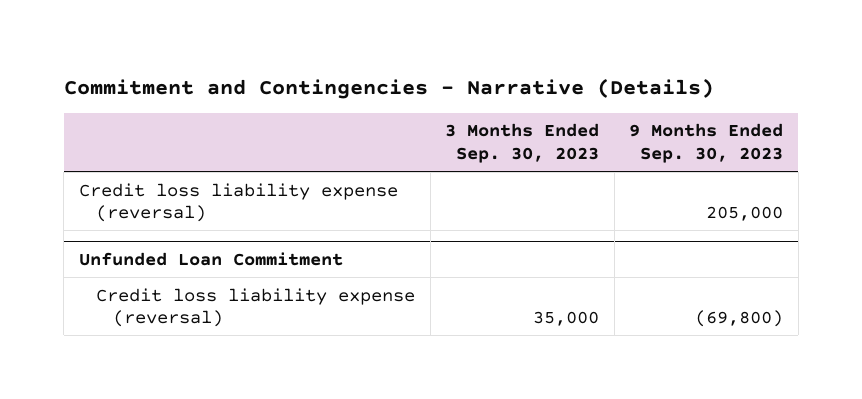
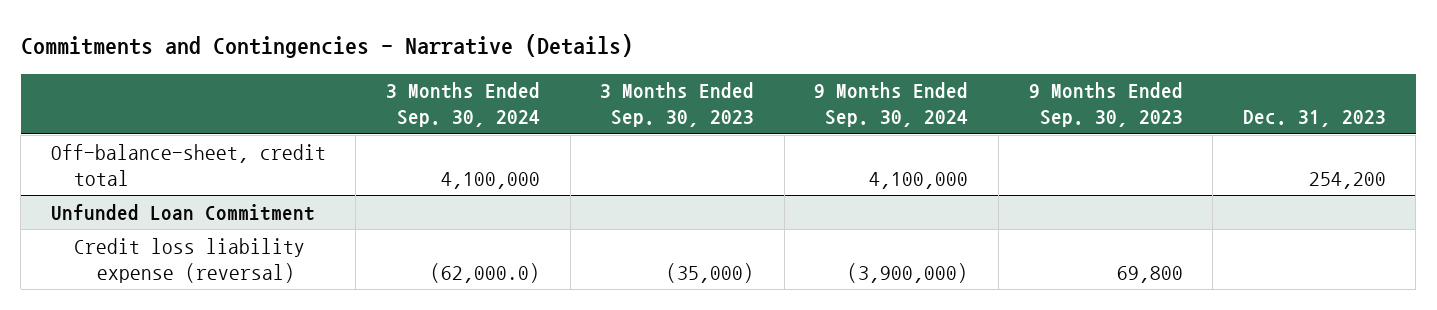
- Commitment and Contingencies - Narrative (Details)
+ Commitments and Contingencies - Narrative (Details)
- | 3 Months Ended Sep. 30, 2023 | 9 Months Ended Sep. 30, 2023
+ | 3 Months Ended Sep. 30, 2024 | 3 Months Ended Sep. 30, 2023 | 9 Months Ended Sep. 30, 2024 | 9 Months Ended Sep. 30, 2023 | Dec. 31, 2023
- Credit loss liability expense (reversal) | | 205,000
+ Off-balance-sheet, credit total | 4,100,000 | | 4,100,000 | | 254,200
@ Unfunded Loan Commitment
- Credit loss liability expense (reversal) | 35,000 | (69,800)
+ Credit loss liability expense (reversal) | (62,000.0) | (35,000) | (3,900,000) | 69,800 |

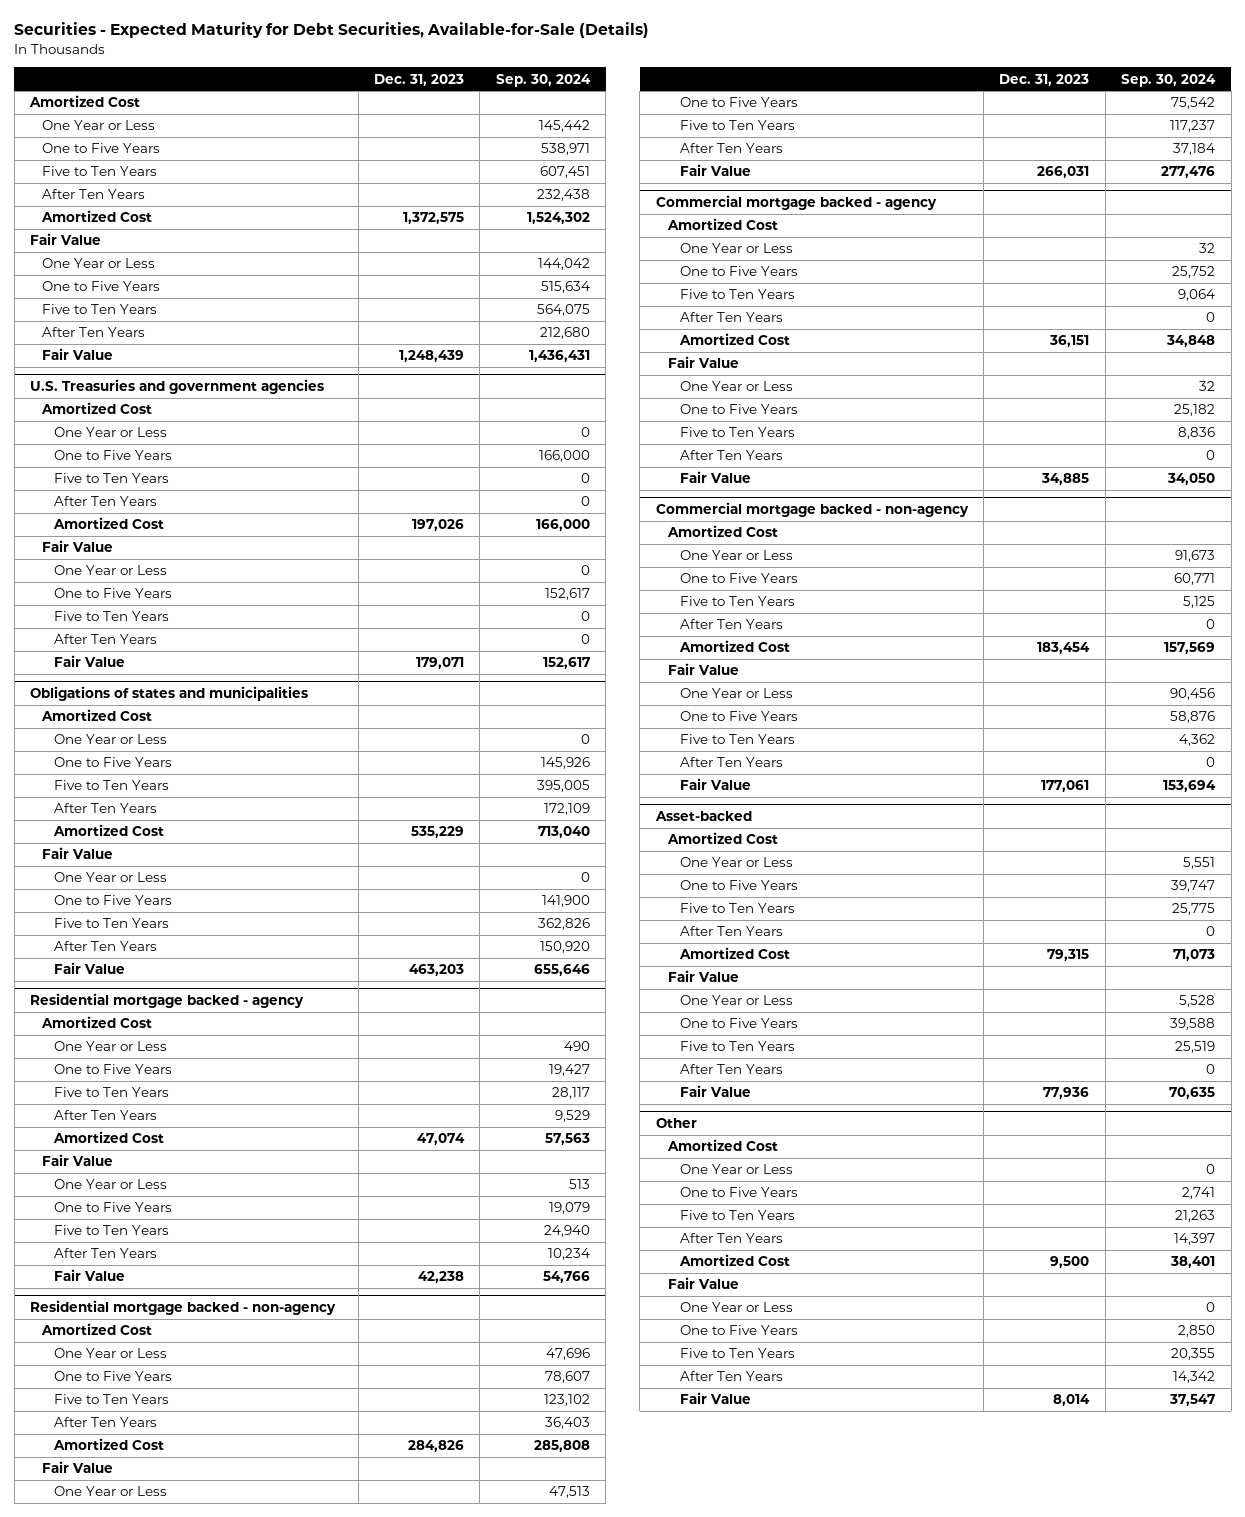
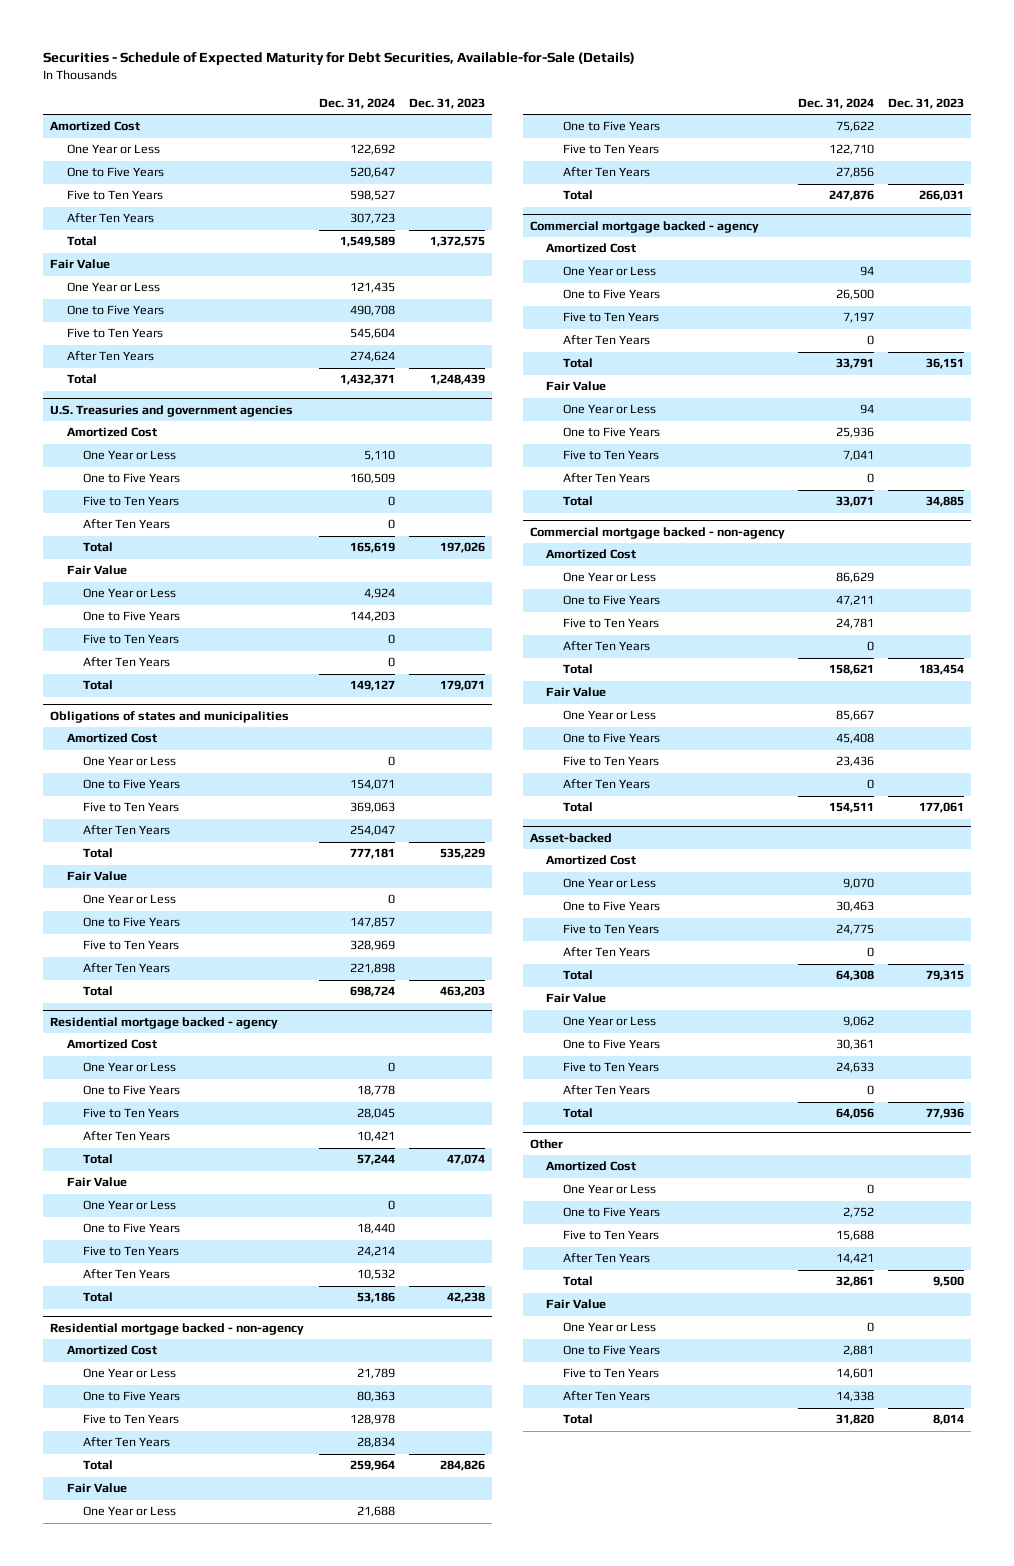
- Securities - Expected Maturity for Debt Securities, Available-for-Sale (Details)
+ Securities - Schedule of Expected Maturity for Debt Securities, Available-for-Sale (Details)
- | Dec. 31, 2023 | Sep. 30, 2024
+ | Dec. 31, 2024 | Dec. 31, 2023
- Amortized Cost | 1,372,575 | 1,524,302
+ Total | 1,549,589 | 1,372,575
- Fair Value | 1,248,439 | 1,436,431
+ Total | 1,432,371 | 1,248,439
@ U.S. Treasuries and government agencies
- Amortized Cost | 197,026 | 166,000
+ Total | 165,619 | 197,026
- Fair Value | 179,071 | 152,617
+ Total | 149,127 | 179,071
@ Obligations of states and municipalities
- Amortized Cost | 535,229 | 713,040
+ Total | 777,181 | 535,229
- Fair Value | 463,203 | 655,646
+ Total | 698,724 | 463,203
@ Residential mortgage backed - agency
- Amortized Cost | 47,074 | 57,563
+ Total | 57,244 | 47,074
- Fair Value | 42,238 | 54,766
+ Total | 53,186 | 42,238
@ Residential mortgage backed - non-agency
- Amortized Cost | 284,826 | 285,808
+ Total | 259,964 | 284,826
- Fair Value | 266,031 | 277,476
+ Total | 247,876 | 266,031
@ Commercial mortgage backed - agency
- Amortized Cost | 36,151 | 34,848
+ Total | 33,791 | 36,151
- Fair Value | 34,885 | 34,050
+ Total | 33,071 | 34,885
@ Commercial mortgage backed - non-agency
- Amortized Cost | 183,454 | 157,569
+ Total | 158,621 | 183,454
- Fair Value | 177,061 | 153,694
+ Total | 154,511 | 177,061
@ Asset-backed
- Amortized Cost | 79,315 | 71,073
+ Total | 64,308 | 79,315
- Fair Value | 77,936 | 70,635
+ Total | 64,056 | 77,936
@ Other
- Amortized Cost | 9,500 | 38,401
+ Total | 32,861 | 9,500
- Fair Value | 8,014 | 37,547
+ Total | 31,820 | 8,014

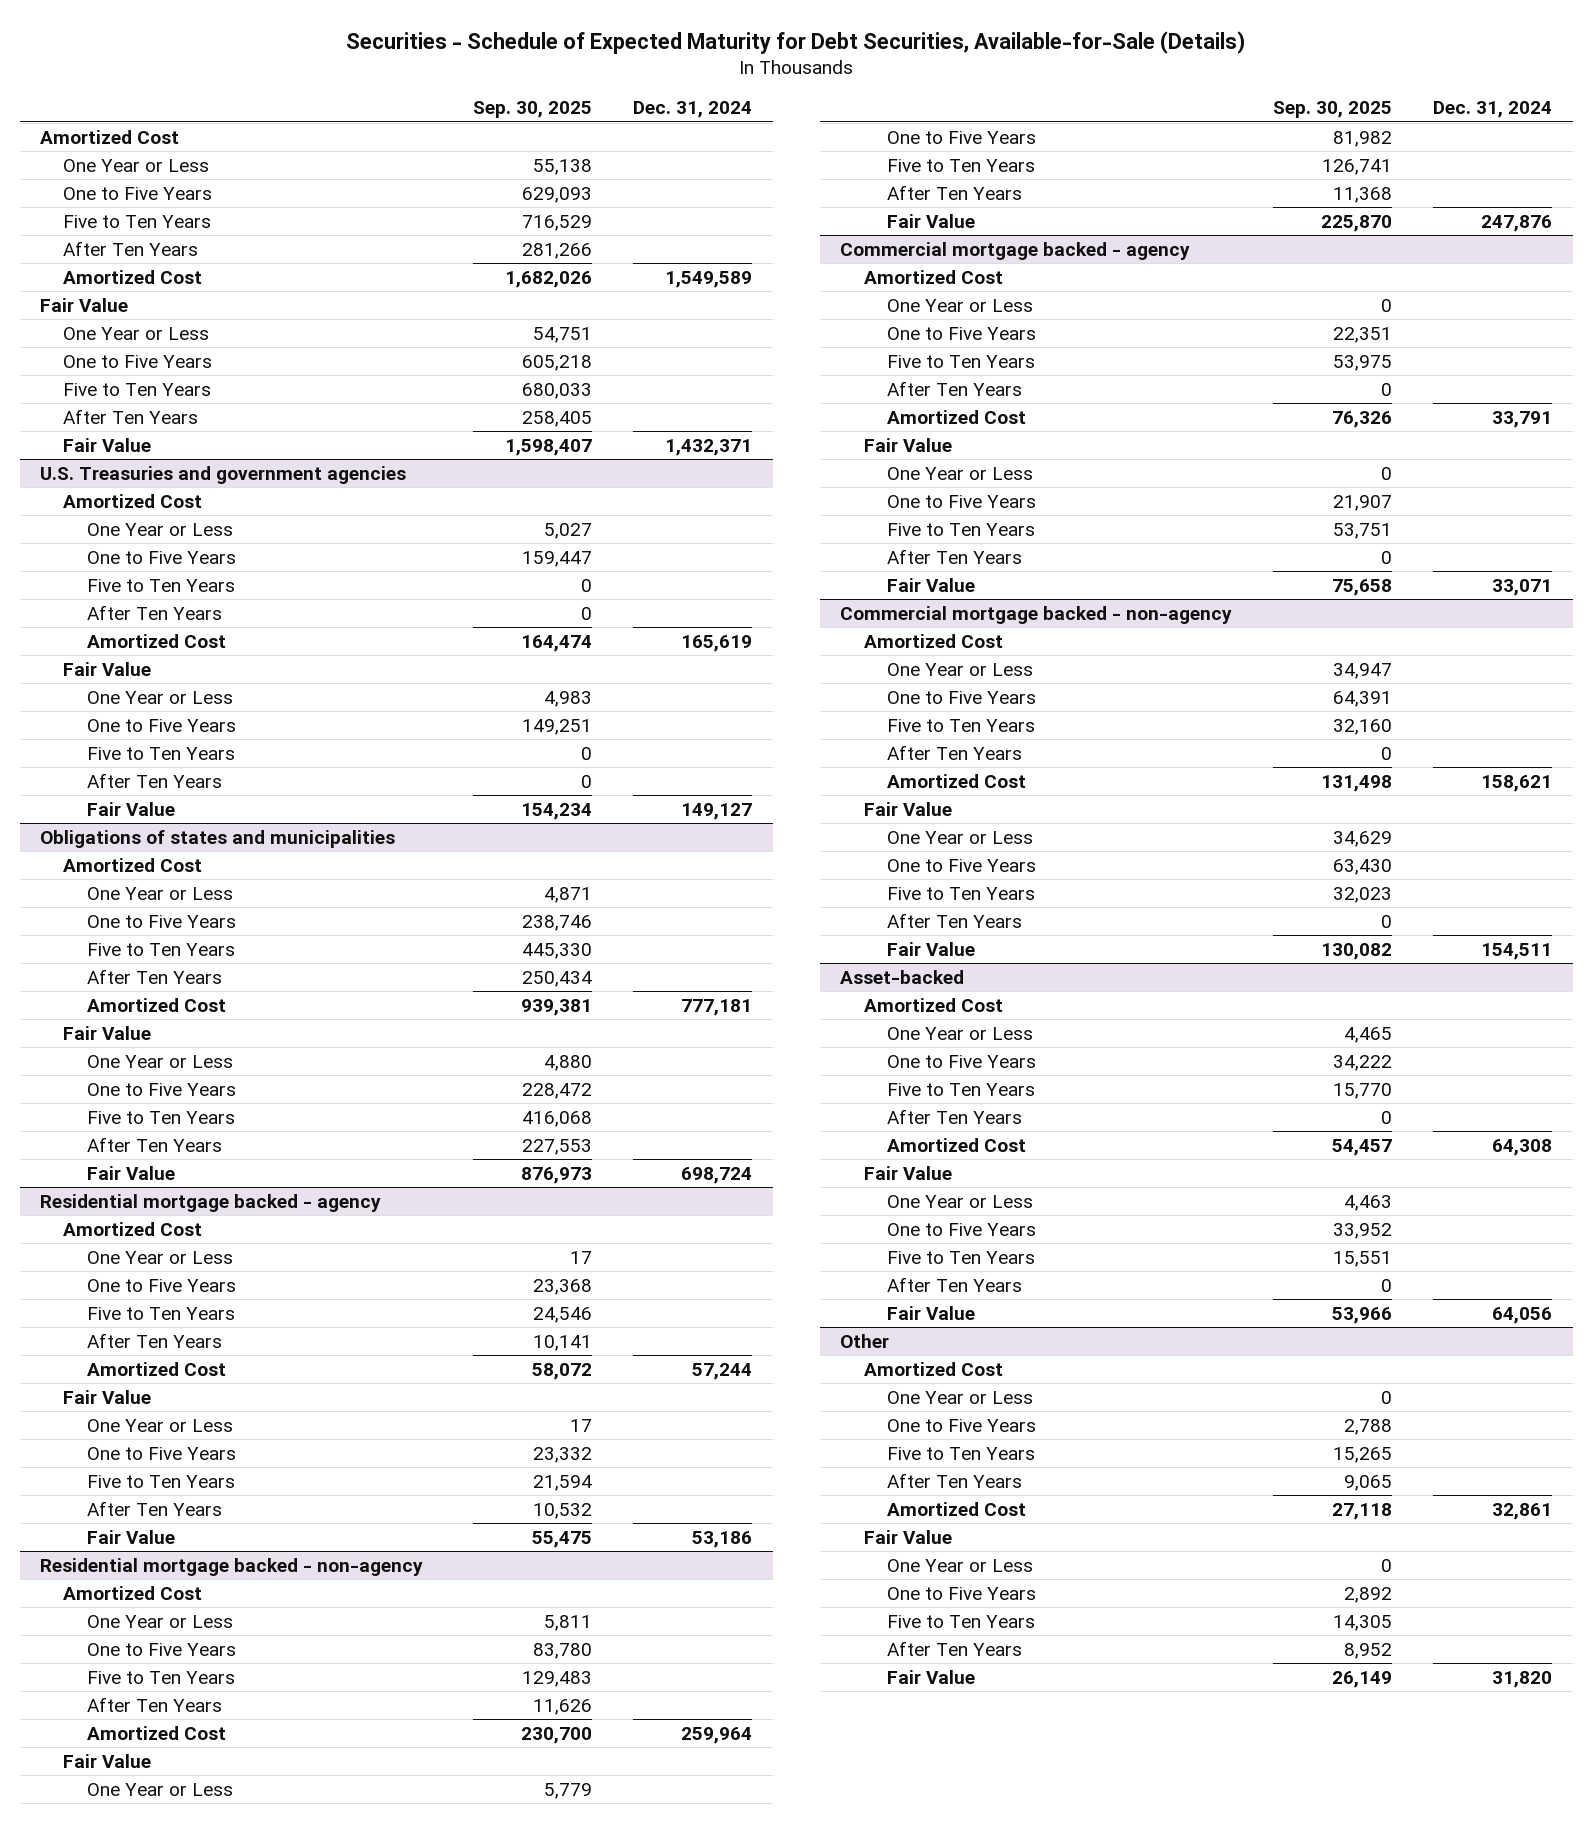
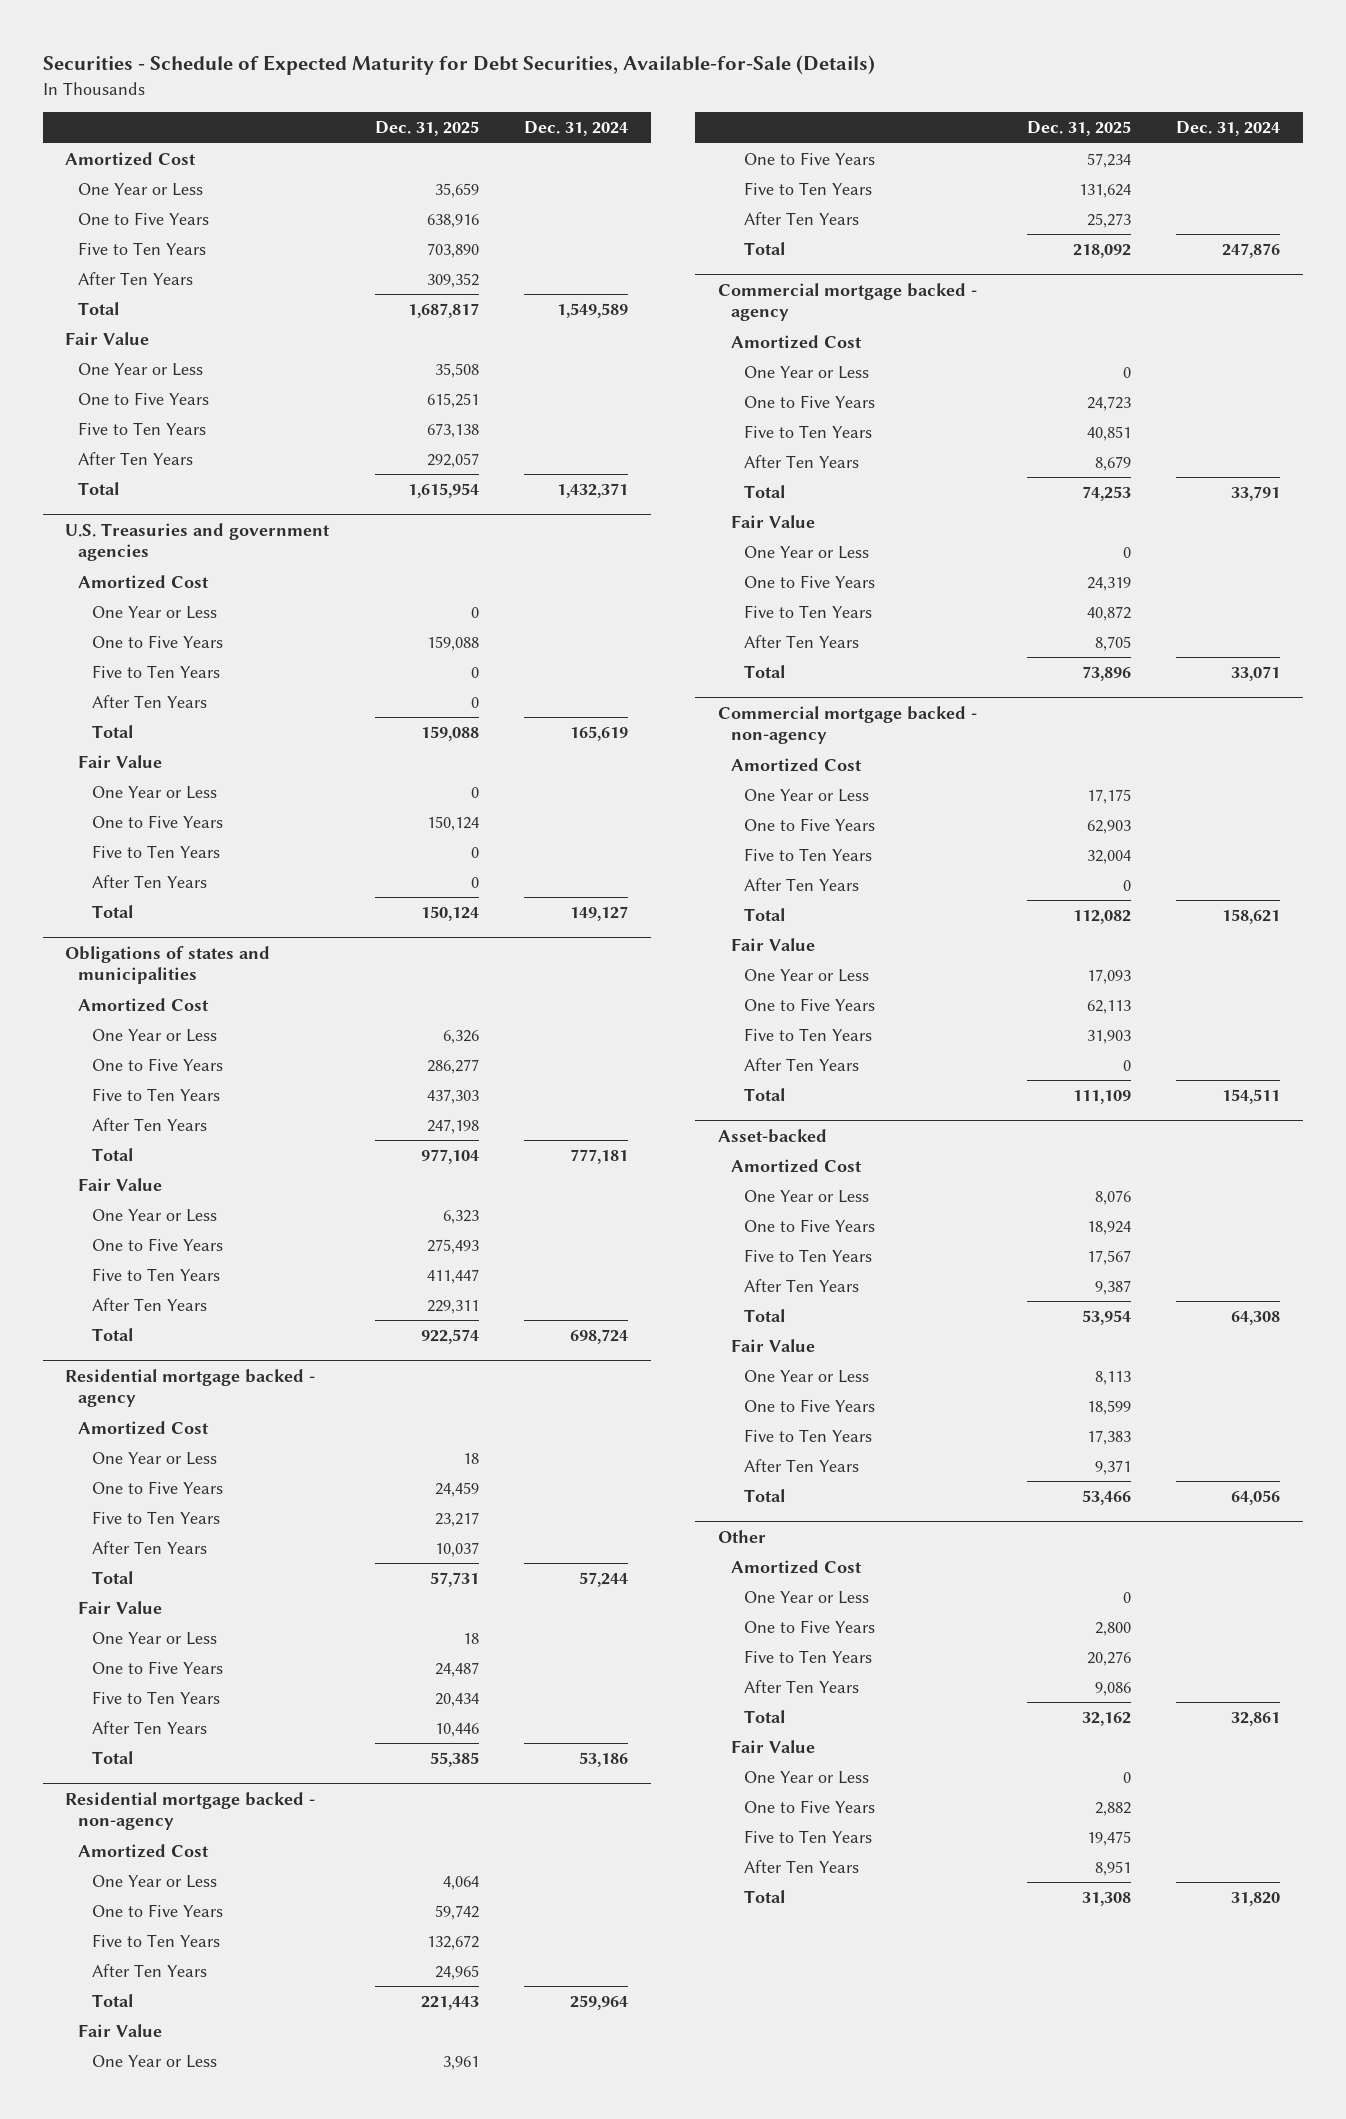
- | Sep. 30, 2025 | Dec. 31, 2024
+ | Dec. 31, 2025 | Dec. 31, 2024
- Amortized Cost | 1,682,026 | 1,549,589
+ Total | 1,687,817 | 1,549,589
- Fair Value | 1,598,407 | 1,432,371
+ Total | 1,615,954 | 1,432,371
@ U.S. Treasuries and government agencies
- Amortized Cost | 164,474 | 165,619
+ Total | 159,088 | 165,619
- Fair Value | 154,234 | 149,127
+ Total | 150,124 | 149,127
@ Obligations of states and municipalities
- Amortized Cost | 939,381 | 777,181
+ Total | 977,104 | 777,181
- Fair Value | 876,973 | 698,724
+ Total | 922,574 | 698,724
@ Residential mortgage backed - agency
- Amortized Cost | 58,072 | 57,244
+ Total | 57,731 | 57,244
- Fair Value | 55,475 | 53,186
+ Total | 55,385 | 53,186
@ Residential mortgage backed - non-agency
- Amortized Cost | 230,700 | 259,964
+ Total | 221,443 | 259,964
- Fair Value | 225,870 | 247,876
+ Total | 218,092 | 247,876
@ Commercial mortgage backed - agency
- Amortized Cost | 76,326 | 33,791
+ Total | 74,253 | 33,791
- Fair Value | 75,658 | 33,071
+ Total | 73,896 | 33,071
@ Commercial mortgage backed - non-agency
- Amortized Cost | 131,498 | 158,621
+ Total | 112,082 | 158,621
- Fair Value | 130,082 | 154,511
+ Total | 111,109 | 154,511
@ Asset-backed
- Amortized Cost | 54,457 | 64,308
+ Total | 53,954 | 64,308
- Fair Value | 53,966 | 64,056
+ Total | 53,466 | 64,056
@ Other
- Amortized Cost | 27,118 | 32,861
+ Total | 32,162 | 32,861
- Fair Value | 26,149 | 31,820
+ Total | 31,308 | 31,820

